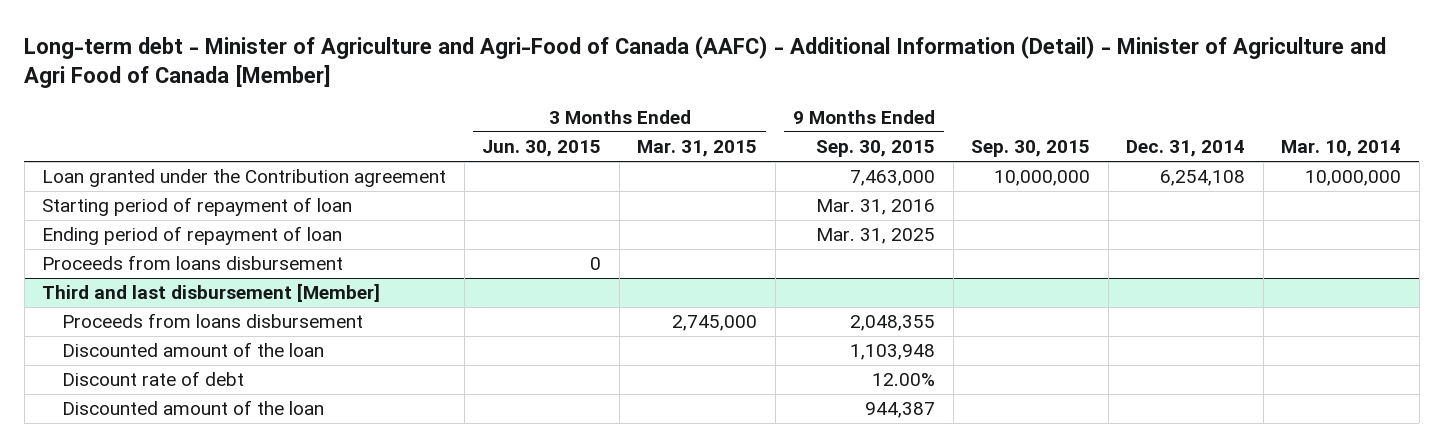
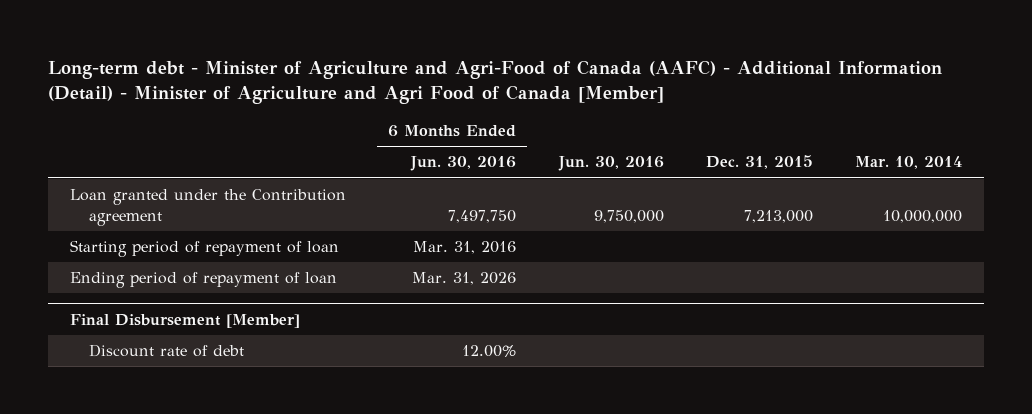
- | 3 Months Ended Jun. 30, 2015 | 3 Months Ended Mar. 31, 2015 | 9 Months Ended Sep. 30, 2015 | Sep. 30, 2015 | Dec. 31, 2014 | Mar. 10, 2014
+ | 6 Months Ended Jun. 30, 2016 | Jun. 30, 2016 | Dec. 31, 2015 | Mar. 10, 2014
- Proceeds from loans disbursement | 0 | | | | |
- Third and last disbursement [Member]
- Proceeds from loans disbursement | | 2,745,000 | 2,048,355 | | |
- Discounted amount of the loan | | | 1,103,948 | | |
+ Final Disbursement [Member]
- Discounted amount of the loan | | | 944,387 | | |

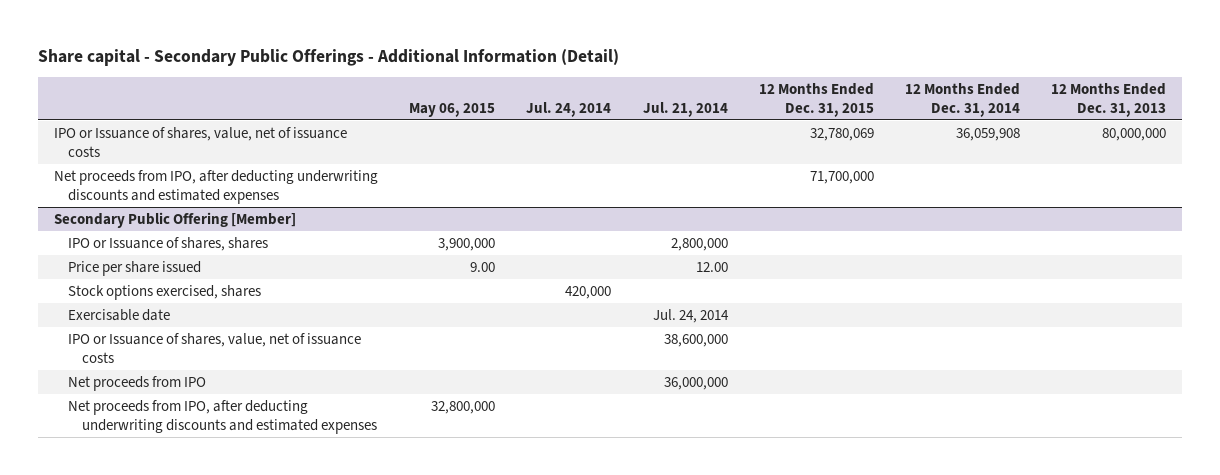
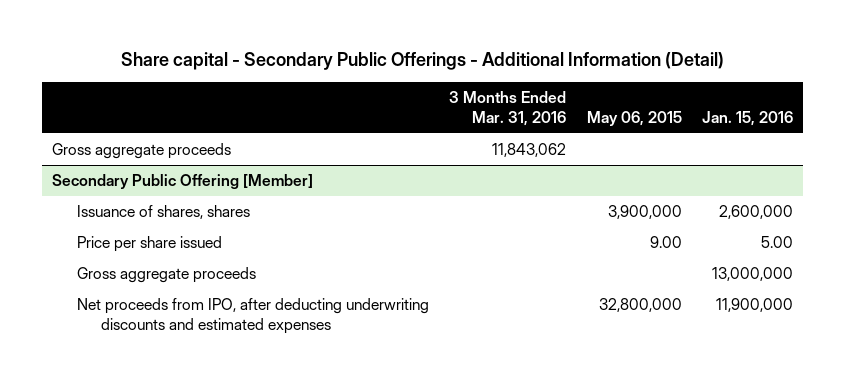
- | May 06, 2015 | Jul. 24, 2014 | Jul. 21, 2014 | 12 Months Ended Dec. 31, 2015 | 12 Months Ended Dec. 31, 2014 | 12 Months Ended Dec. 31, 2013
+ | 3 Months Ended Mar. 31, 2016 | May 06, 2015 | Jan. 15, 2016
- IPO or Issuance of shares, value, net of issuance costs | | | | 32,780,069 | 36,059,908 | 80,000,000
- Net proceeds from IPO, after deducting underwriting discounts and estimated expenses | | | | 71,700,000 | |
+ Gross aggregate proceeds | 11,843,062 | |
@ Secondary Public Offering [Member]
- IPO or Issuance of shares, shares | 3,900,000 | | 2,800,000 | | |
+ Issuance of shares, shares | | 3,900,000 | 2,600,000
- Stock options exercised, shares | | 420,000 | | | |
- Exercisable date | | | Jul. 24, 2014 | | |
- IPO or Issuance of shares, value, net of issuance costs | | | 38,600,000 | | |
- Net proceeds from IPO | | | 36,000,000 | | |
+ Gross aggregate proceeds | | | 13,000,000

